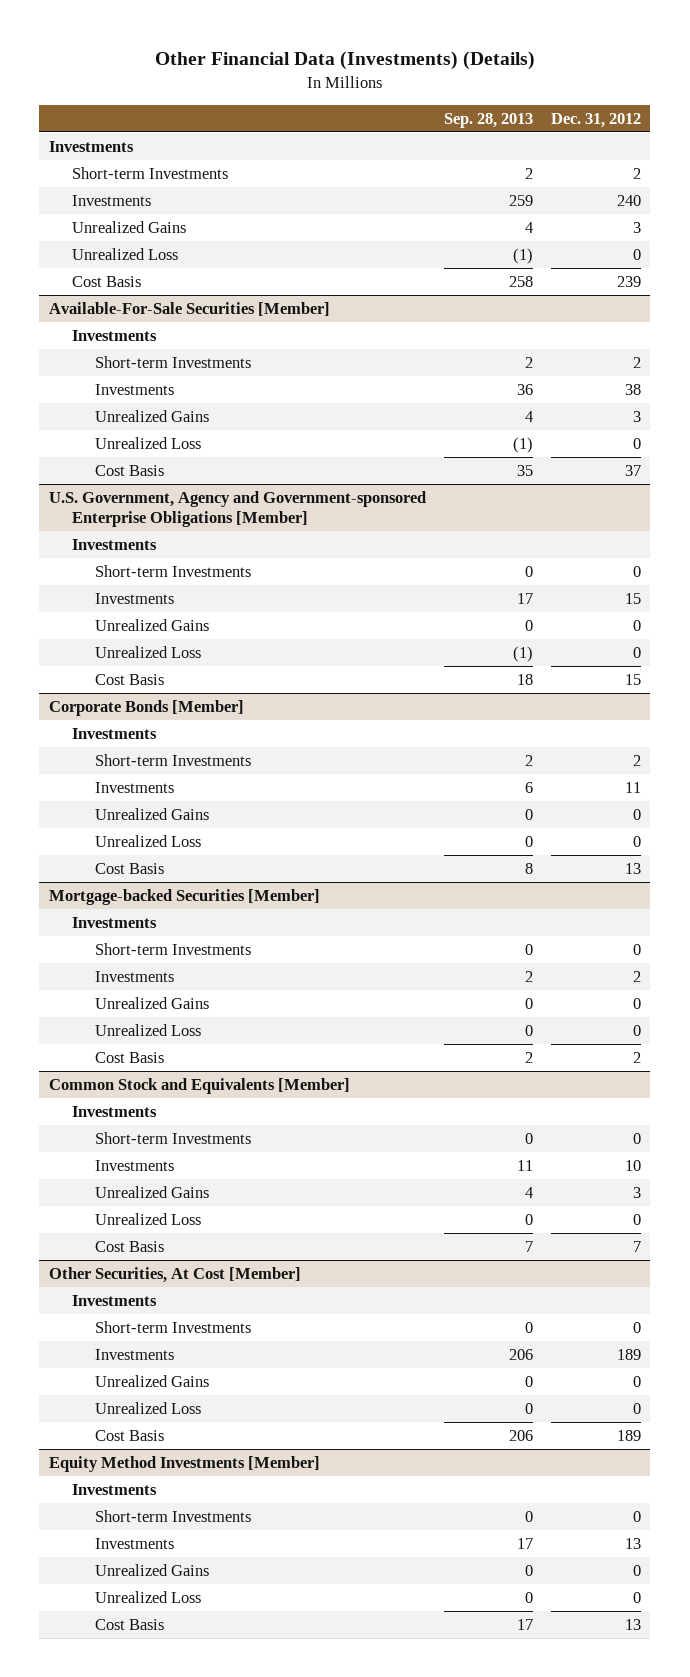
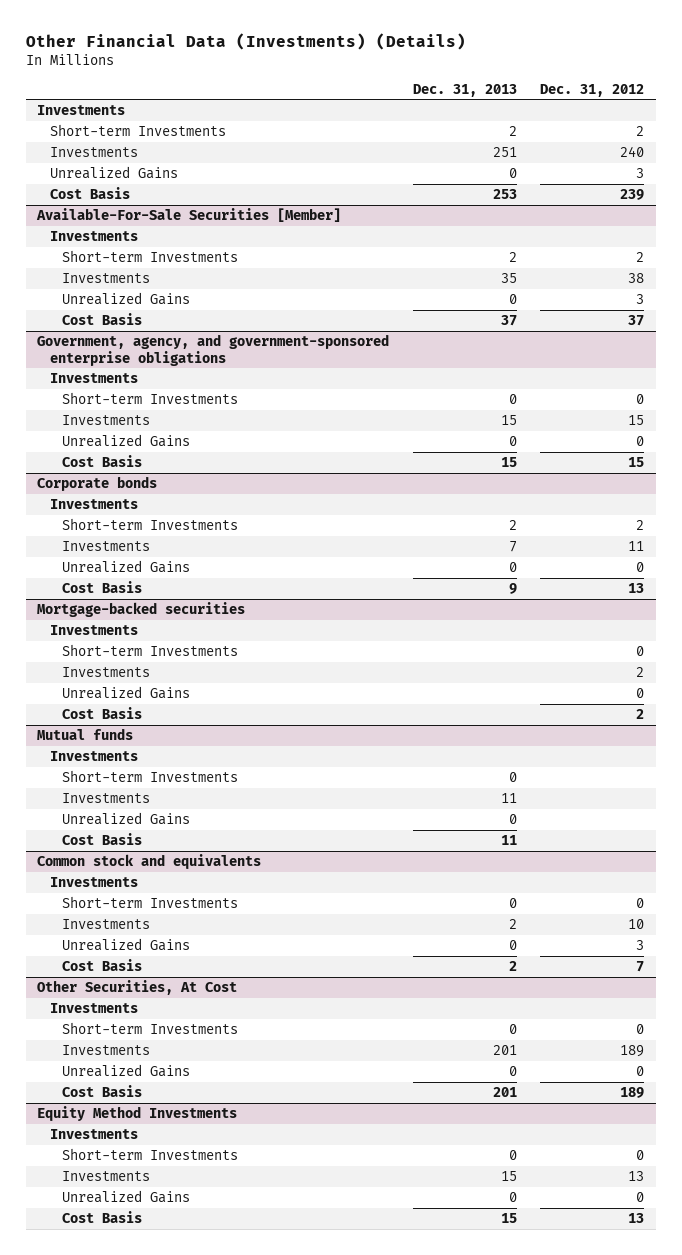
- | Sep. 28, 2013 | Dec. 31, 2012
+ | Dec. 31, 2013 | Dec. 31, 2012
- Unrealized Loss | (1) | 0
@ Available-For-Sale Securities [Member]
- Unrealized Loss | (1) | 0
- U.S. Government, Agency and Government-sponsored Enterprise Obligations [Member]
+ Government, agency, and government-sponsored enterprise obligations
- Unrealized Loss | (1) | 0
- Corporate Bonds [Member]
+ Corporate bonds
- Unrealized Loss | 0 | 0
- Mortgage-backed Securities [Member]
+ Mortgage-backed securities
- Unrealized Loss | 0 | 0
- Common Stock and Equivalents [Member]
+ Mutual funds
+ Short-term Investments | 0 |
+ Investments | 11 |
+ Unrealized Gains | 0 |
+ Cost Basis | 11 |
+ Common stock and equivalents
+ Investments
- Unrealized Loss | 0 | 0
- Other Securities, At Cost [Member]
+ Other Securities, At Cost
- Unrealized Loss | 0 | 0
- Equity Method Investments [Member]
+ Equity Method Investments
- Unrealized Loss | 0 | 0

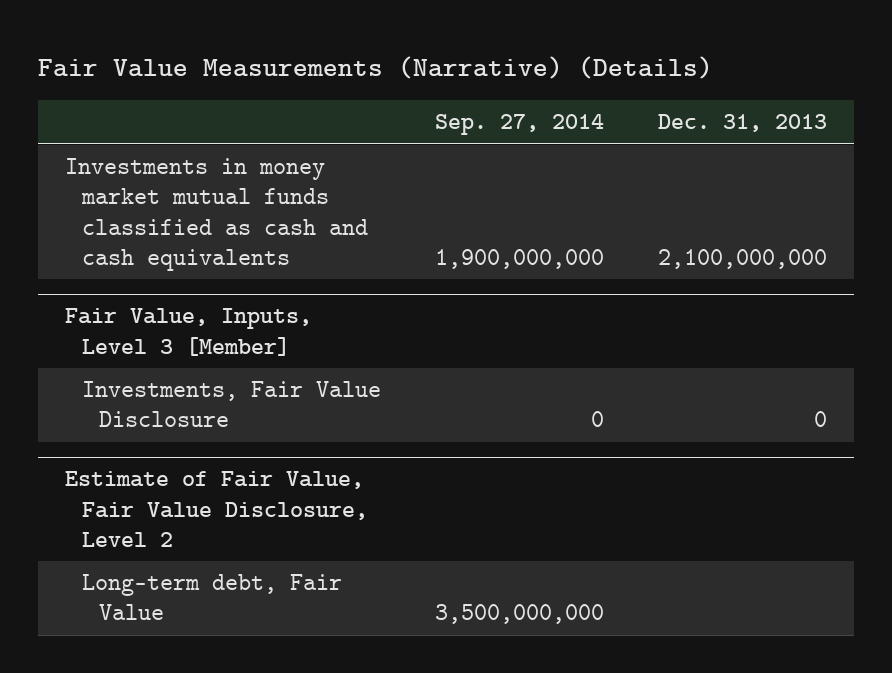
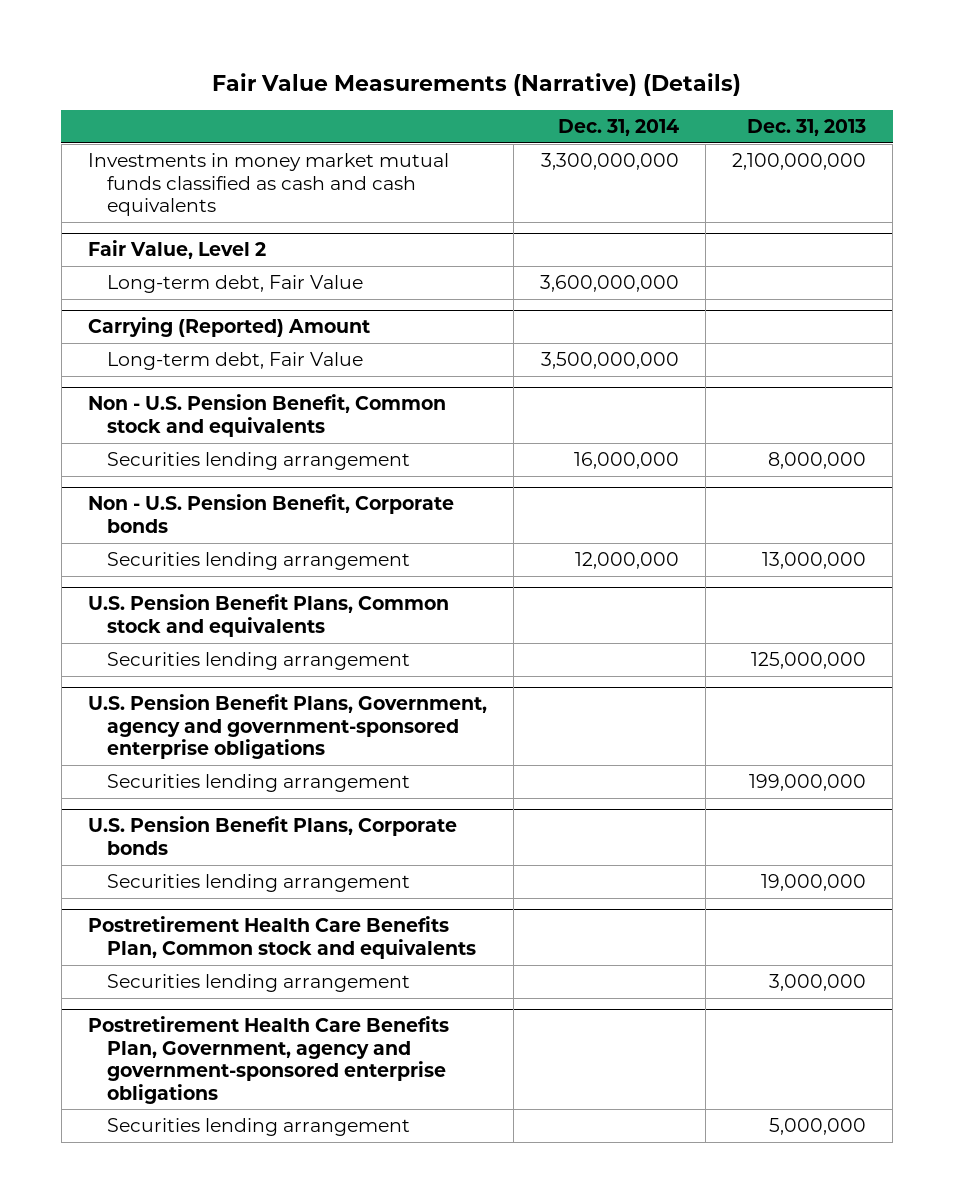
- | Sep. 27, 2014 | Dec. 31, 2013
+ | Dec. 31, 2014 | Dec. 31, 2013
- Fair Value, Inputs, Level 3 [Member]
- Investments, Fair Value Disclosure | 0 | 0
- Estimate of Fair Value, Fair Value Disclosure, Level 2
+ Fair Value, Level 2
+ Carrying (Reported) Amount
+ Long-term debt, Fair Value | 3,500,000,000 |
+ Non - U.S. Pension Benefit, Common stock and equivalents
+ Securities lending arrangement | 16,000,000 | 8,000,000
+ Non - U.S. Pension Benefit, Corporate bonds
+ Securities lending arrangement | 12,000,000 | 13,000,000
+ U.S. Pension Benefit Plans, Common stock and equivalents
+ Securities lending arrangement | | 125,000,000
+ U.S. Pension Benefit Plans, Government, agency and government-sponsored enterprise obligations
+ Securities lending arrangement | | 199,000,000
+ U.S. Pension Benefit Plans, Corporate bonds
+ Securities lending arrangement | | 19,000,000
+ Postretirement Health Care Benefits Plan, Common stock and equivalents
+ Securities lending arrangement | | 3,000,000
+ Postretirement Health Care Benefits Plan, Government, agency and government-sponsored enterprise obligations
+ Securities lending arrangement | | 5,000,000

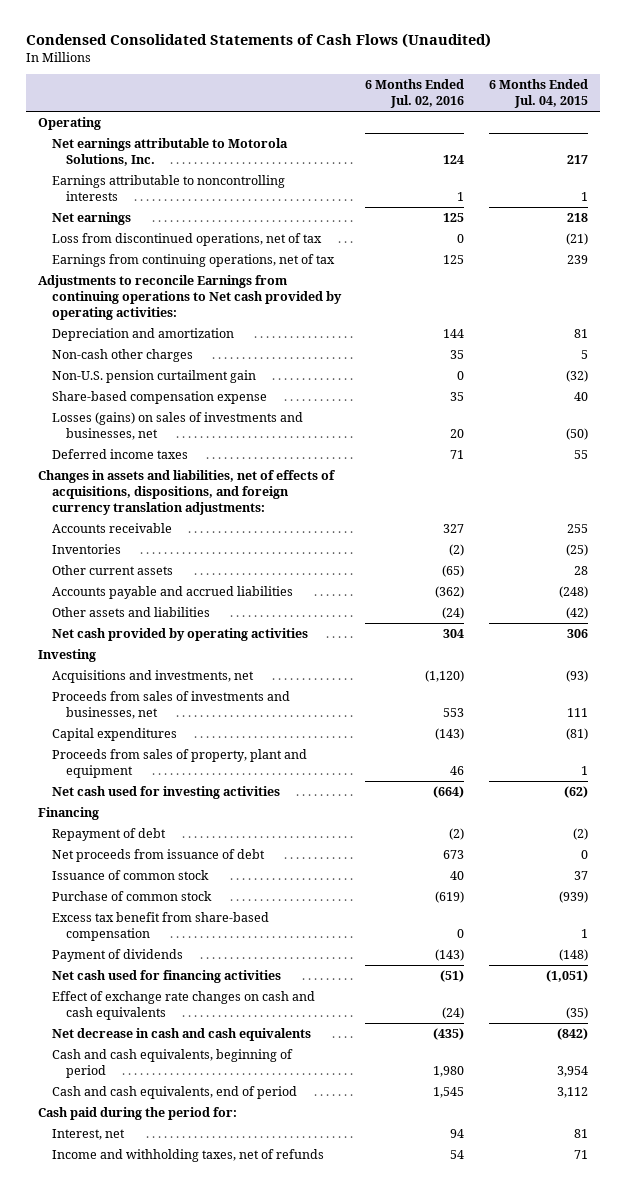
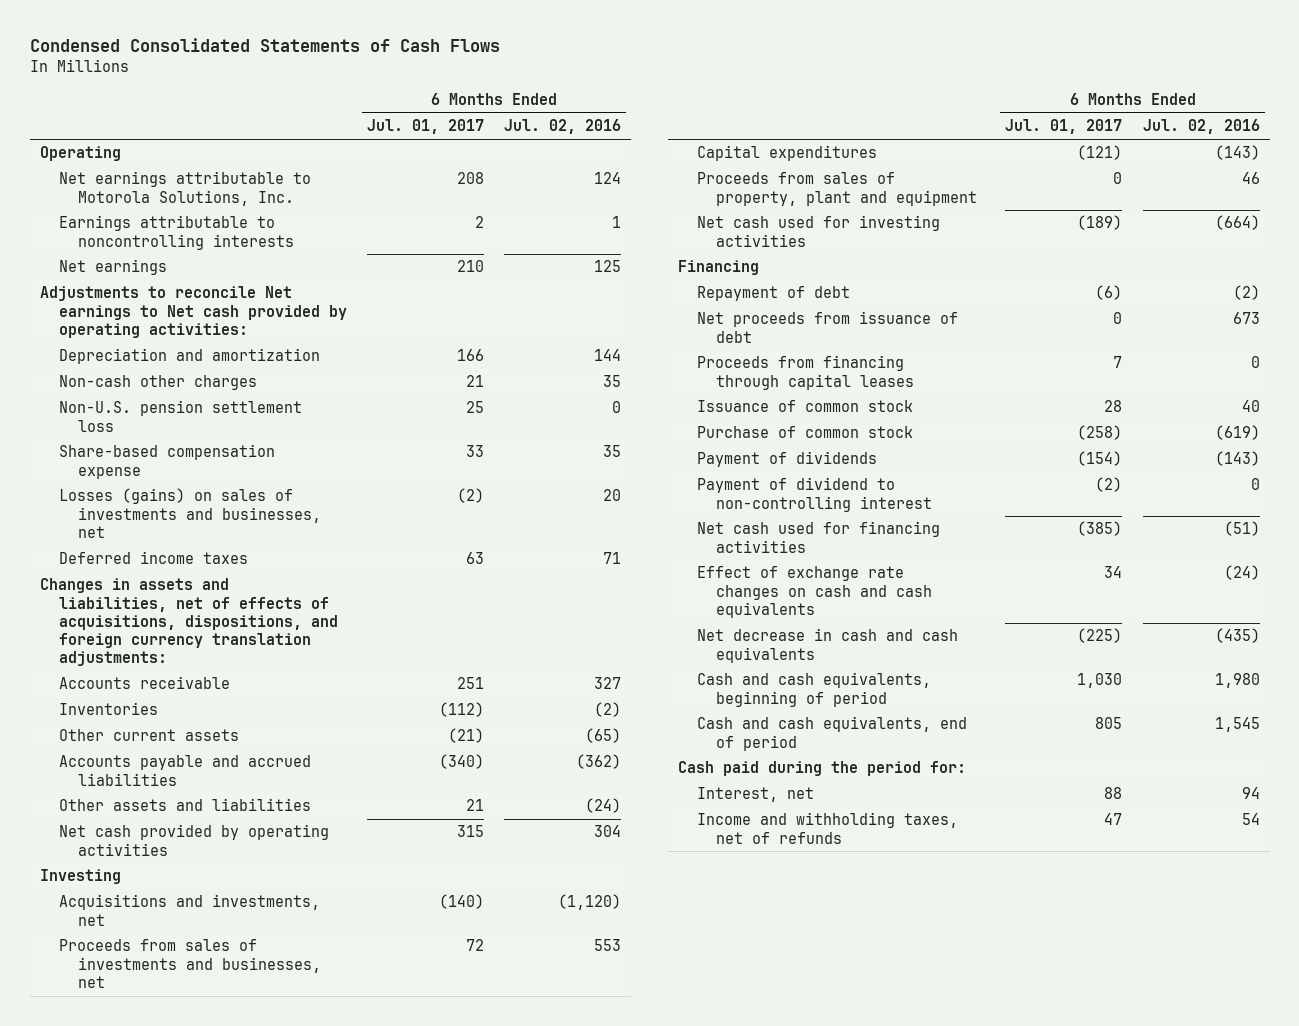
- Condensed Consolidated Statements of Cash Flows (Unaudited)
+ Condensed Consolidated Statements of Cash Flows
- | 6 Months Ended Jul. 02, 2016 | 6 Months Ended Jul. 04, 2015
+ | 6 Months Ended Jul. 01, 2017 | 6 Months Ended Jul. 02, 2016
- Loss from discontinued operations, net of tax | 0 | (21)
- Earnings from continuing operations, net of tax | 125 | 239
- Adjustments to reconcile Earnings from continuing operations to Net cash provided by operating activities:
+ Adjustments to reconcile Net earnings to Net cash provided by operating activities:
- Non-U.S. pension curtailment gain | 0 | (32)
+ Non-U.S. pension settlement loss | 25 | 0
+ Proceeds from financing through capital leases | 7 | 0
- Excess tax benefit from share-based compensation | 0 | 1
+ Payment of dividend to non-controlling interest | (2) | 0

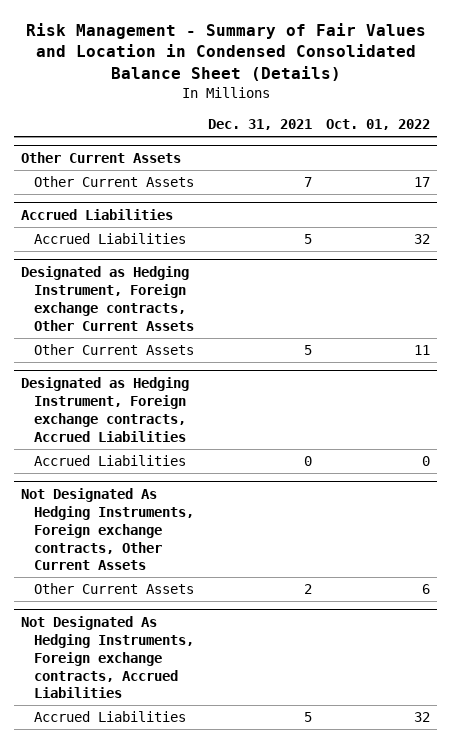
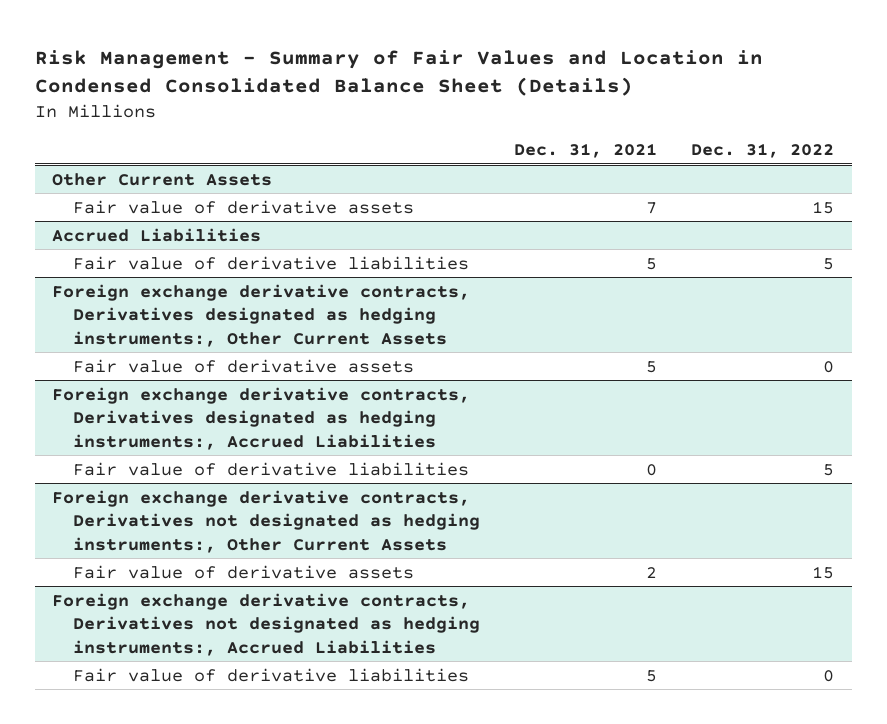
- | Dec. 31, 2021 | Oct. 01, 2022
+ | Dec. 31, 2021 | Dec. 31, 2022
@ Other Current Assets
- Other Current Assets | 7 | 17
+ Fair value of derivative assets | 7 | 15
@ Accrued Liabilities
- Accrued Liabilities | 5 | 32
- Designated as Hedging Instrument, Foreign exchange contracts, Other Current Assets
- Other Current Assets | 5 | 11
- Designated as Hedging Instrument, Foreign exchange contracts, Accrued Liabilities
- Accrued Liabilities | 0 | 0
- Not Designated As Hedging Instruments, Foreign exchange contracts, Other Current Assets
- Other Current Assets | 2 | 6
- Not Designated As Hedging Instruments, Foreign exchange contracts, Accrued Liabilities
- Accrued Liabilities | 5 | 32
@ Accrued Liabilities
+ Fair value of derivative liabilities | 5 | 5
+ Foreign exchange derivative contracts, Derivatives designated as hedging instruments:, Other Current Assets
+ Fair value of derivative assets | 5 | 0
+ Foreign exchange derivative contracts, Derivatives designated as hedging instruments:, Accrued Liabilities
+ Fair value of derivative liabilities | 0 | 5
+ Foreign exchange derivative contracts, Derivatives not designated as hedging instruments:, Other Current Assets
+ Fair value of derivative assets | 2 | 15
+ Foreign exchange derivative contracts, Derivatives not designated as hedging instruments:, Accrued Liabilities
+ Fair value of derivative liabilities | 5 | 0

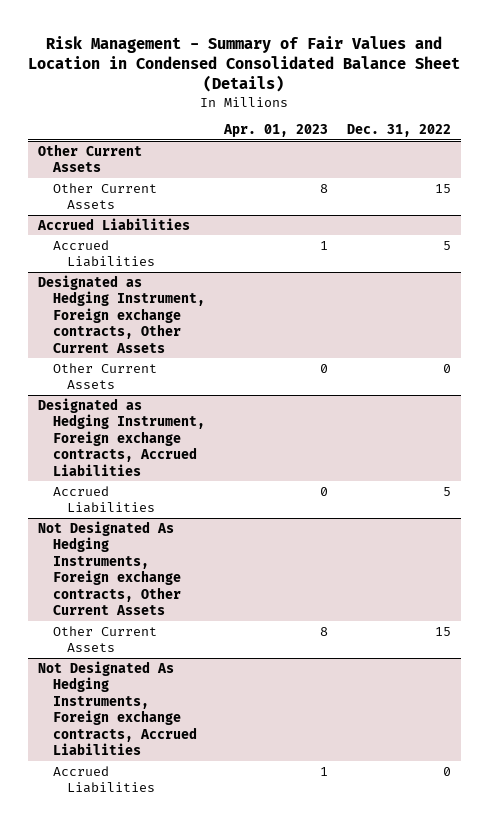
- | Dec. 31, 2021 | Dec. 31, 2022
+ | Apr. 01, 2023 | Dec. 31, 2022
@ Other Current Assets
- Fair value of derivative assets | 7 | 15
+ Other Current Assets | 8 | 15
@ Accrued Liabilities
- Fair value of derivative liabilities | 5 | 5
- Foreign exchange derivative contracts, Derivatives designated as hedging instruments:, Other Current Assets
- Fair value of derivative assets | 5 | 0
- Foreign exchange derivative contracts, Derivatives designated as hedging instruments:, Accrued Liabilities
- Fair value of derivative liabilities | 0 | 5
- Foreign exchange derivative contracts, Derivatives not designated as hedging instruments:, Other Current Assets
- Fair value of derivative assets | 2 | 15
- Foreign exchange derivative contracts, Derivatives not designated as hedging instruments:, Accrued Liabilities
- Fair value of derivative liabilities | 5 | 0
@ Accrued Liabilities
+ Accrued Liabilities | 1 | 5
+ Designated as Hedging Instrument, Foreign exchange contracts, Other Current Assets
+ Other Current Assets | 0 | 0
+ Designated as Hedging Instrument, Foreign exchange contracts, Accrued Liabilities
+ Accrued Liabilities | 0 | 5
+ Not Designated As Hedging Instruments, Foreign exchange contracts, Other Current Assets
+ Other Current Assets | 8 | 15
+ Not Designated As Hedging Instruments, Foreign exchange contracts, Accrued Liabilities
+ Accrued Liabilities | 1 | 0

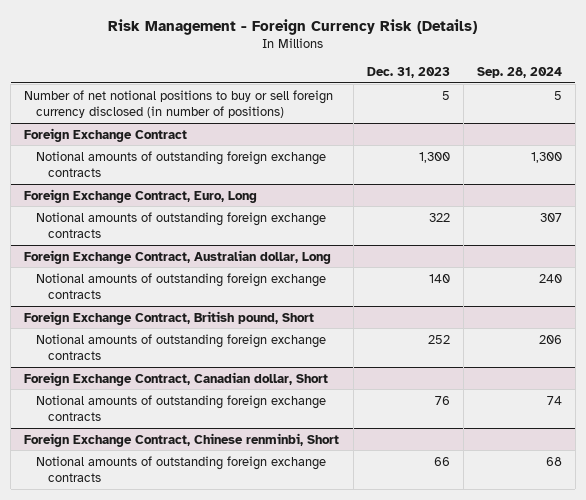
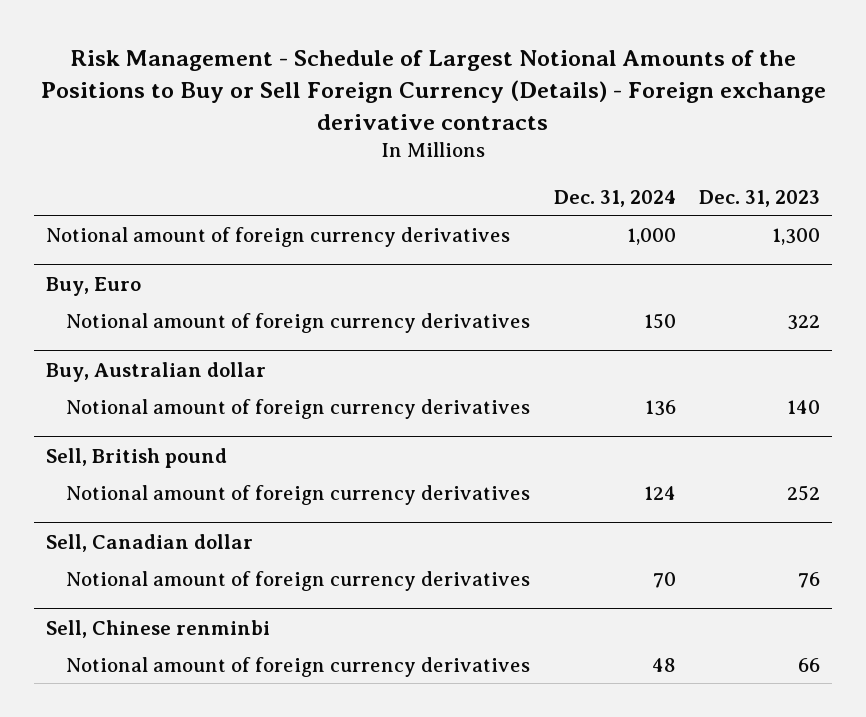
- Risk Management - Foreign Currency Risk (Details)
+ Risk Management - Schedule of Largest Notional Amounts of the Positions to Buy or Sell Foreign Currency (Details) - Foreign exchange derivative contracts
- | Dec. 31, 2023 | Sep. 28, 2024
+ | Dec. 31, 2024 | Dec. 31, 2023
- Number of net notional positions to buy or sell foreign currency disclosed (in number of positions) | 5 | 5
- Foreign Exchange Contract
- Notional amounts of outstanding foreign exchange contracts | 1,300 | 1,300
- Foreign Exchange Contract, Euro, Long
- Notional amounts of outstanding foreign exchange contracts | 322 | 307
- Foreign Exchange Contract, Australian dollar, Long
- Notional amounts of outstanding foreign exchange contracts | 140 | 240
- Foreign Exchange Contract, British pound, Short
- Notional amounts of outstanding foreign exchange contracts | 252 | 206
- Foreign Exchange Contract, Canadian dollar, Short
- Notional amounts of outstanding foreign exchange contracts | 76 | 74
- Foreign Exchange Contract, Chinese renminbi, Short
- Notional amounts of outstanding foreign exchange contracts | 66 | 68
+ Notional amount of foreign currency derivatives | 1,000 | 1,300
+ Buy, Euro
+ Notional amount of foreign currency derivatives | 150 | 322
+ Buy, Australian dollar
+ Notional amount of foreign currency derivatives | 136 | 140
+ Sell, British pound
+ Notional amount of foreign currency derivatives | 124 | 252
+ Sell, Canadian dollar
+ Notional amount of foreign currency derivatives | 70 | 76
+ Sell, Chinese renminbi
+ Notional amount of foreign currency derivatives | 48 | 66

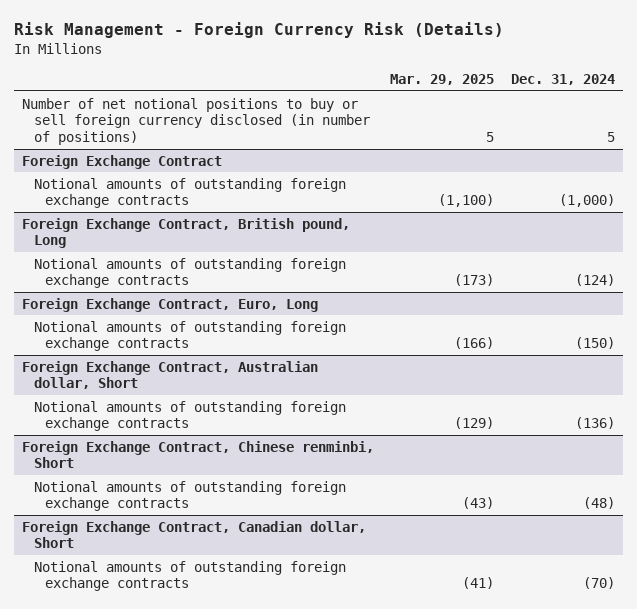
- Risk Management - Schedule of Largest Notional Amounts of the Positions to Buy or Sell Foreign Currency (Details) - Foreign exchange derivative contracts
+ Risk Management - Foreign Currency Risk (Details)
- | Dec. 31, 2024 | Dec. 31, 2023
+ | Mar. 29, 2025 | Dec. 31, 2024
- Notional amount of foreign currency derivatives | 1,000 | 1,300
- Buy, Euro
- Notional amount of foreign currency derivatives | 150 | 322
- Buy, Australian dollar
- Notional amount of foreign currency derivatives | 136 | 140
- Sell, British pound
- Notional amount of foreign currency derivatives | 124 | 252
- Sell, Canadian dollar
- Notional amount of foreign currency derivatives | 70 | 76
- Sell, Chinese renminbi
- Notional amount of foreign currency derivatives | 48 | 66
+ Number of net notional positions to buy or sell foreign currency disclosed (in number of positions) | 5 | 5
+ Foreign Exchange Contract
+ Notional amounts of outstanding foreign exchange contracts | (1,100) | (1,000)
+ Foreign Exchange Contract, British pound, Long
+ Notional amounts of outstanding foreign exchange contracts | (173) | (124)
+ Foreign Exchange Contract, Euro, Long
+ Notional amounts of outstanding foreign exchange contracts | (166) | (150)
+ Foreign Exchange Contract, Australian dollar, Short
+ Notional amounts of outstanding foreign exchange contracts | (129) | (136)
+ Foreign Exchange Contract, Chinese renminbi, Short
+ Notional amounts of outstanding foreign exchange contracts | (43) | (48)
+ Foreign Exchange Contract, Canadian dollar, Short
+ Notional amounts of outstanding foreign exchange contracts | (41) | (70)

